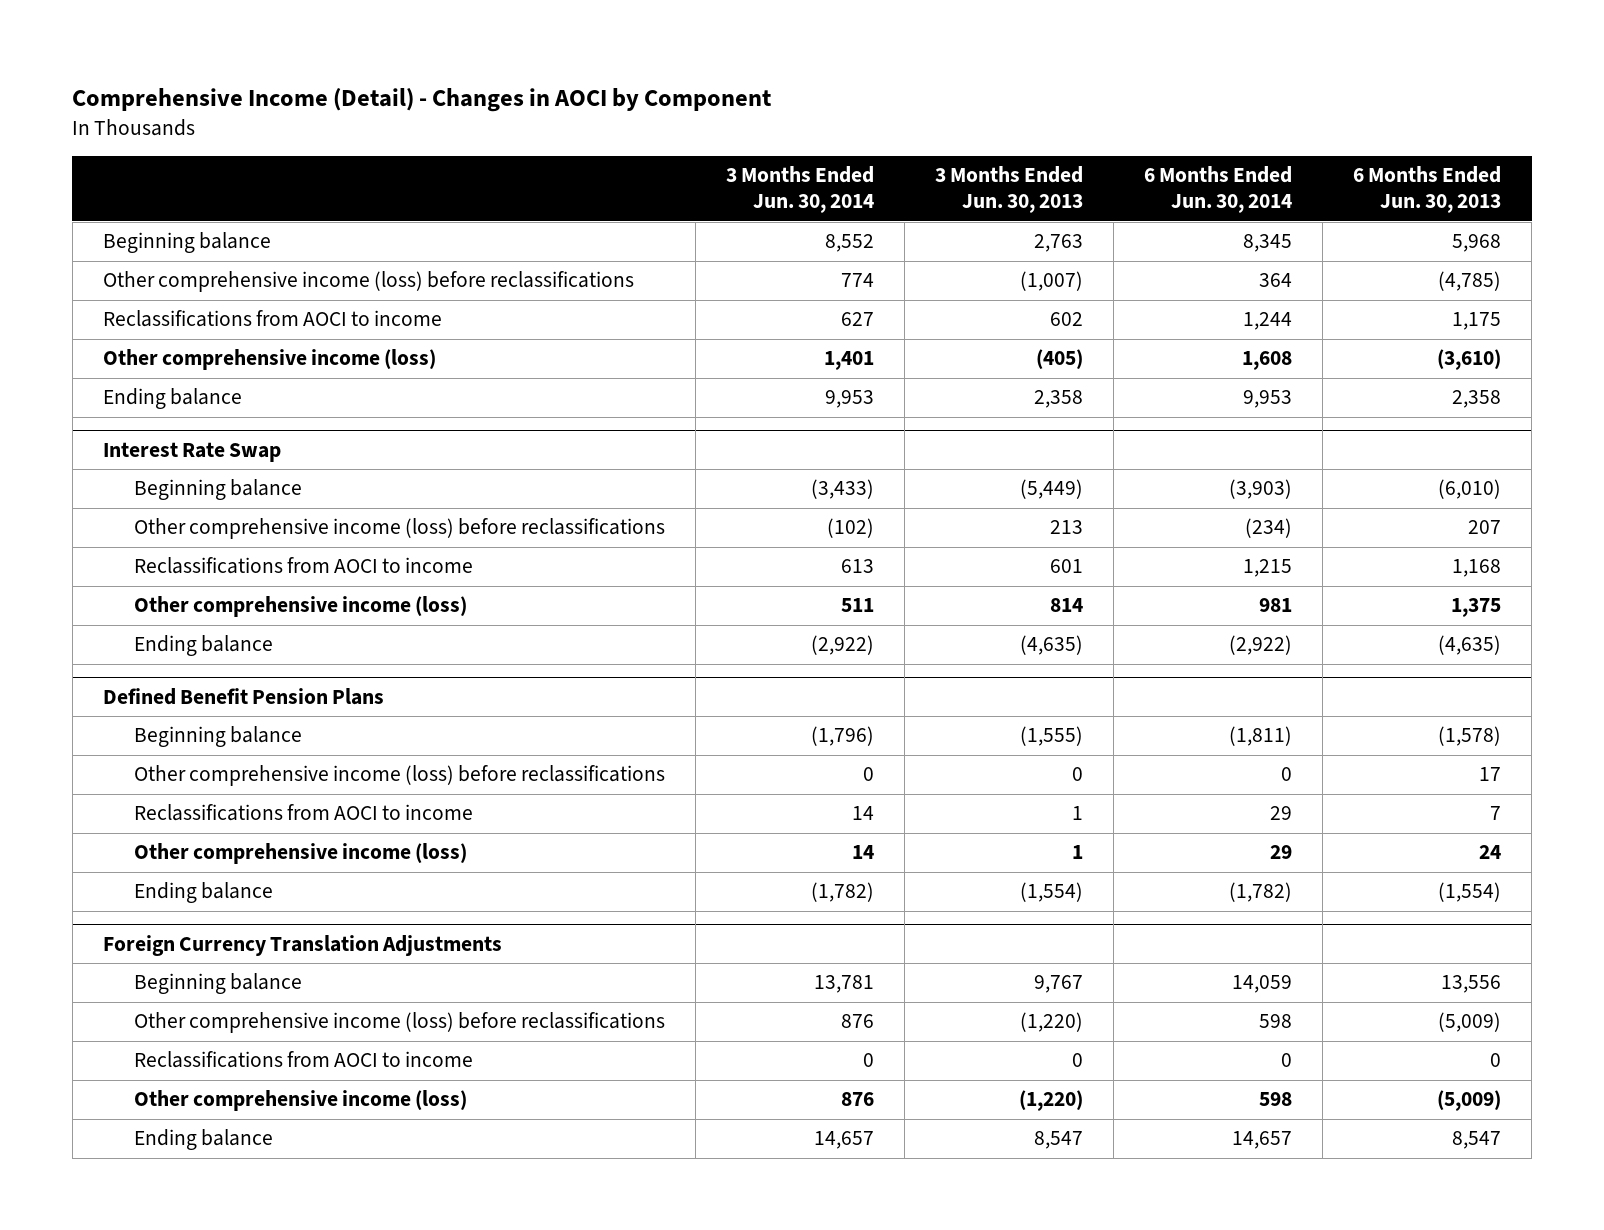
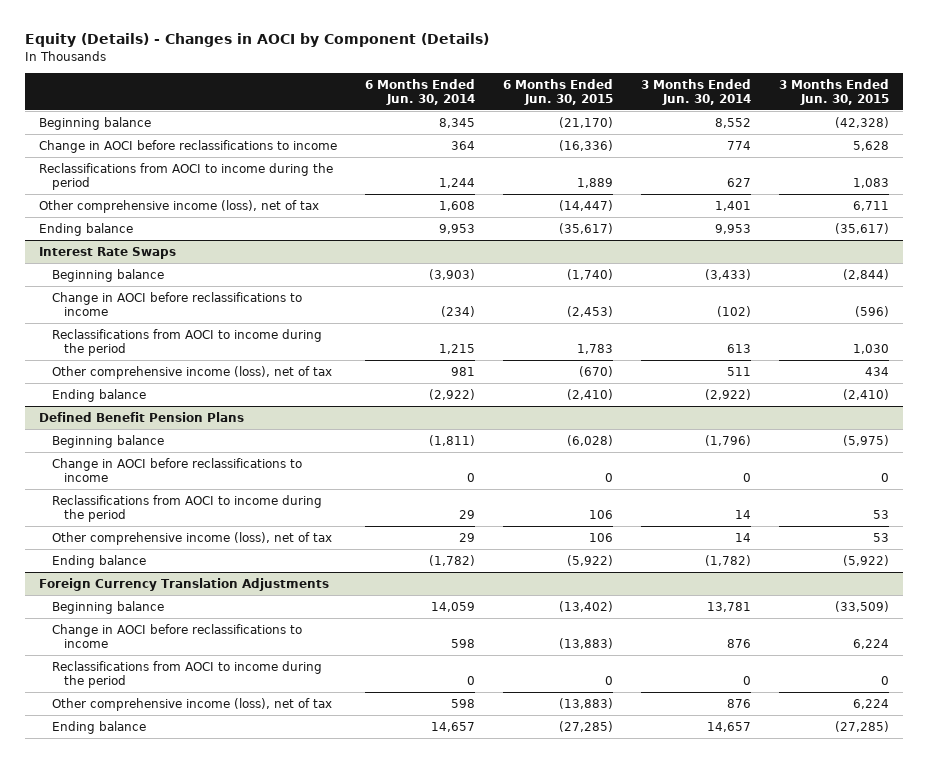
- Comprehensive Income (Detail) - Changes in AOCI by Component
+ Equity (Details) - Changes in AOCI by Component (Details)
- | 3 Months Ended Jun. 30, 2014 | 3 Months Ended Jun. 30, 2013 | 6 Months Ended Jun. 30, 2014 | 6 Months Ended Jun. 30, 2013
+ | 6 Months Ended Jun. 30, 2014 | 6 Months Ended Jun. 30, 2015 | 3 Months Ended Jun. 30, 2014 | 3 Months Ended Jun. 30, 2015
- Other comprehensive income (loss) before reclassifications | 774 | (1,007) | 364 | (4,785)
- Reclassifications from AOCI to income | 627 | 602 | 1,244 | 1,175
- Other comprehensive income (loss) | 1,401 | (405) | 1,608 | (3,610)
+ Change in AOCI before reclassifications to income | 364 | (16,336) | 774 | 5,628
+ Reclassifications from AOCI to income during the period | 1,244 | 1,889 | 627 | 1,083
+ Other comprehensive income (loss), net of tax | 1,608 | (14,447) | 1,401 | 6,711
- Interest Rate Swap
+ Interest Rate Swaps
- Other comprehensive income (loss) before reclassifications | (102) | 213 | (234) | 207
- Reclassifications from AOCI to income | 613 | 601 | 1,215 | 1,168
- Other comprehensive income (loss) | 511 | 814 | 981 | 1,375
+ Change in AOCI before reclassifications to income | (234) | (2,453) | (102) | (596)
+ Reclassifications from AOCI to income during the period | 1,215 | 1,783 | 613 | 1,030
+ Other comprehensive income (loss), net of tax | 981 | (670) | 511 | 434
@ Defined Benefit Pension Plans
- Other comprehensive income (loss) before reclassifications | 0 | 0 | 0 | 17
- Reclassifications from AOCI to income | 14 | 1 | 29 | 7
- Other comprehensive income (loss) | 14 | 1 | 29 | 24
+ Change in AOCI before reclassifications to income | 0 | 0 | 0 | 0
+ Reclassifications from AOCI to income during the period | 29 | 106 | 14 | 53
+ Other comprehensive income (loss), net of tax | 29 | 106 | 14 | 53
@ Foreign Currency Translation Adjustments
- Other comprehensive income (loss) before reclassifications | 876 | (1,220) | 598 | (5,009)
- Reclassifications from AOCI to income | 0 | 0 | 0 | 0
- Other comprehensive income (loss) | 876 | (1,220) | 598 | (5,009)
+ Change in AOCI before reclassifications to income | 598 | (13,883) | 876 | 6,224
+ Reclassifications from AOCI to income during the period | 0 | 0 | 0 | 0
+ Other comprehensive income (loss), net of tax | 598 | (13,883) | 876 | 6,224

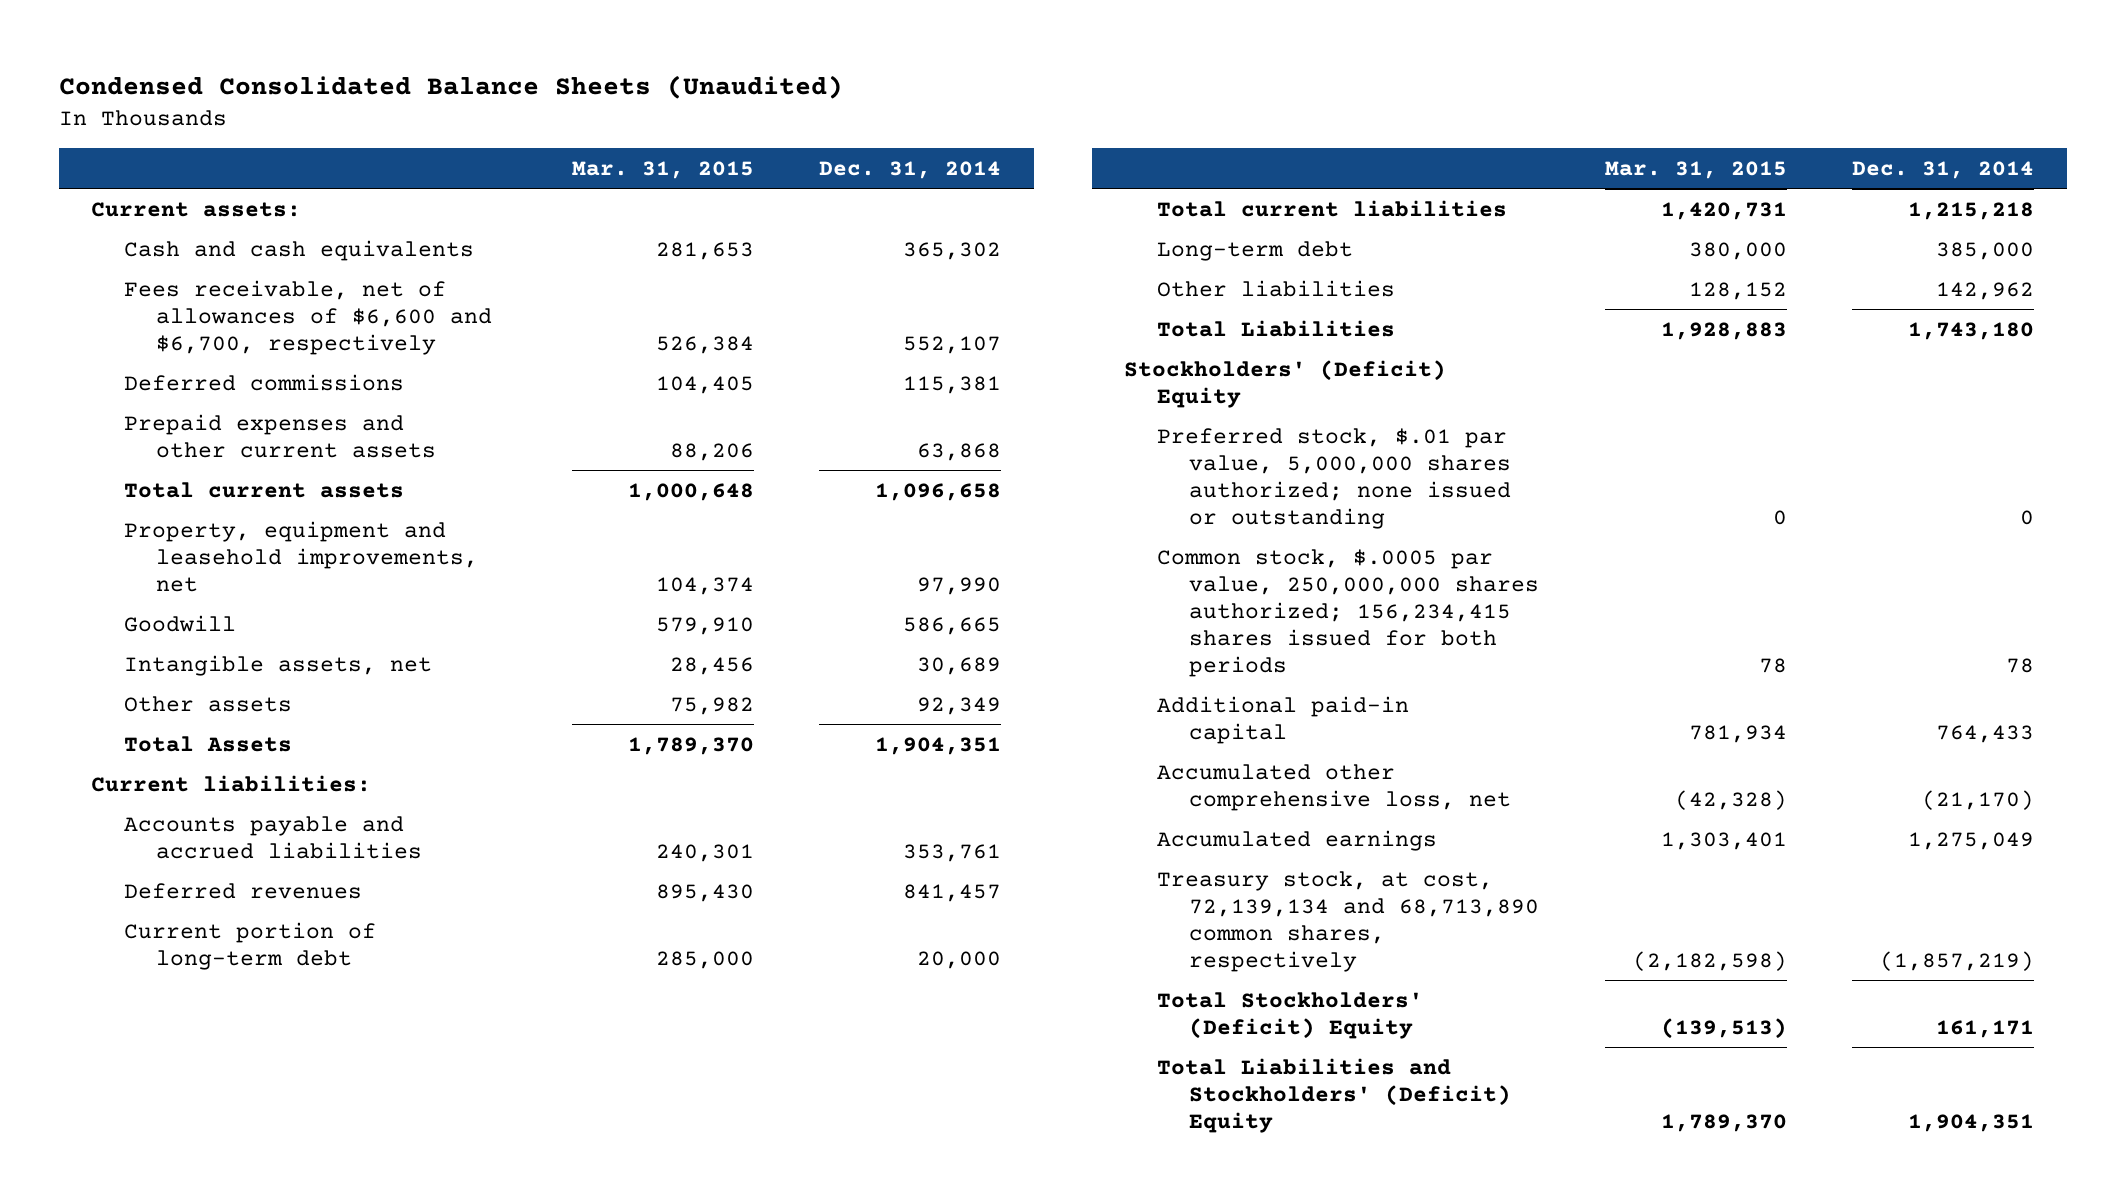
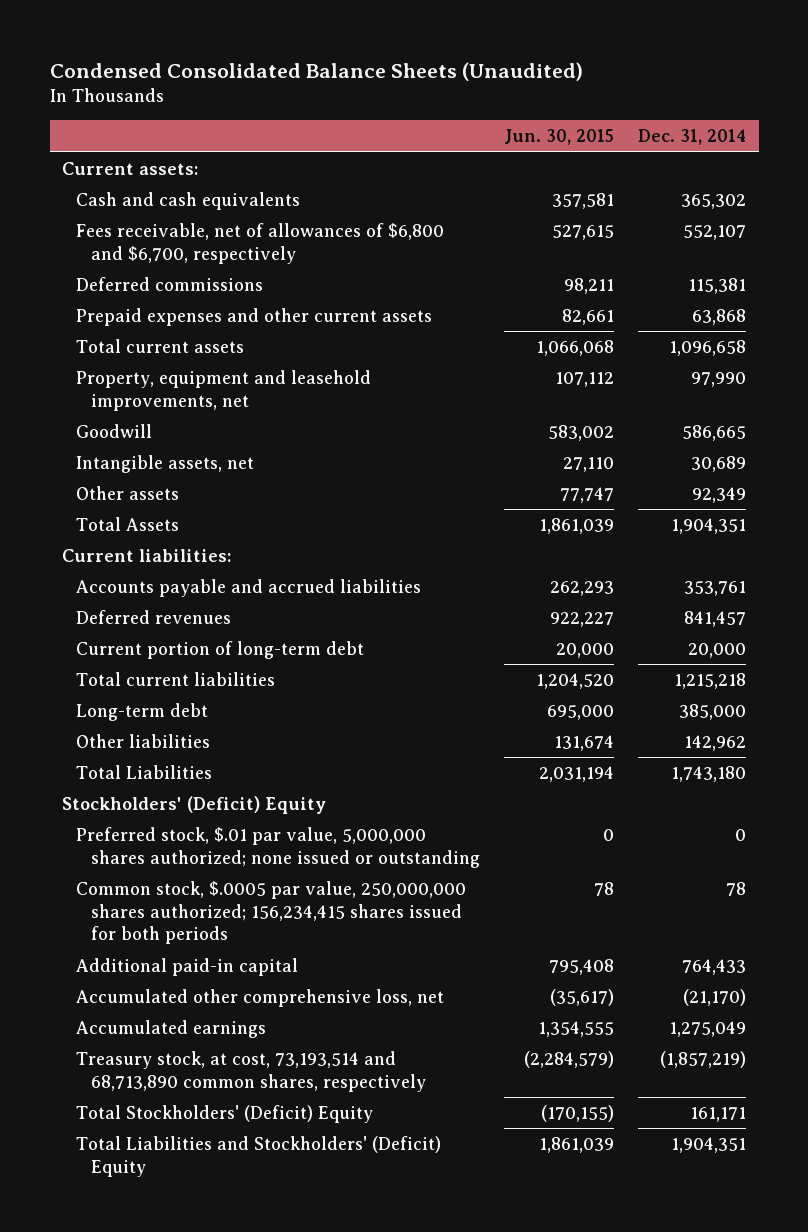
- | Mar. 31, 2015 | Dec. 31, 2014
+ | Jun. 30, 2015 | Dec. 31, 2014
- Fees receivable, net of allowances of $6,600 and $6,700, respectively | 526,384 | 552,107
+ Fees receivable, net of allowances of $6,800 and $6,700, respectively | 527,615 | 552,107
- Treasury stock, at cost, 72,139,134 and 68,713,890 common shares, respectively | (2,182,598) | (1,857,219)
+ Treasury stock, at cost, 73,193,514 and 68,713,890 common shares, respectively | (2,284,579) | (1,857,219)

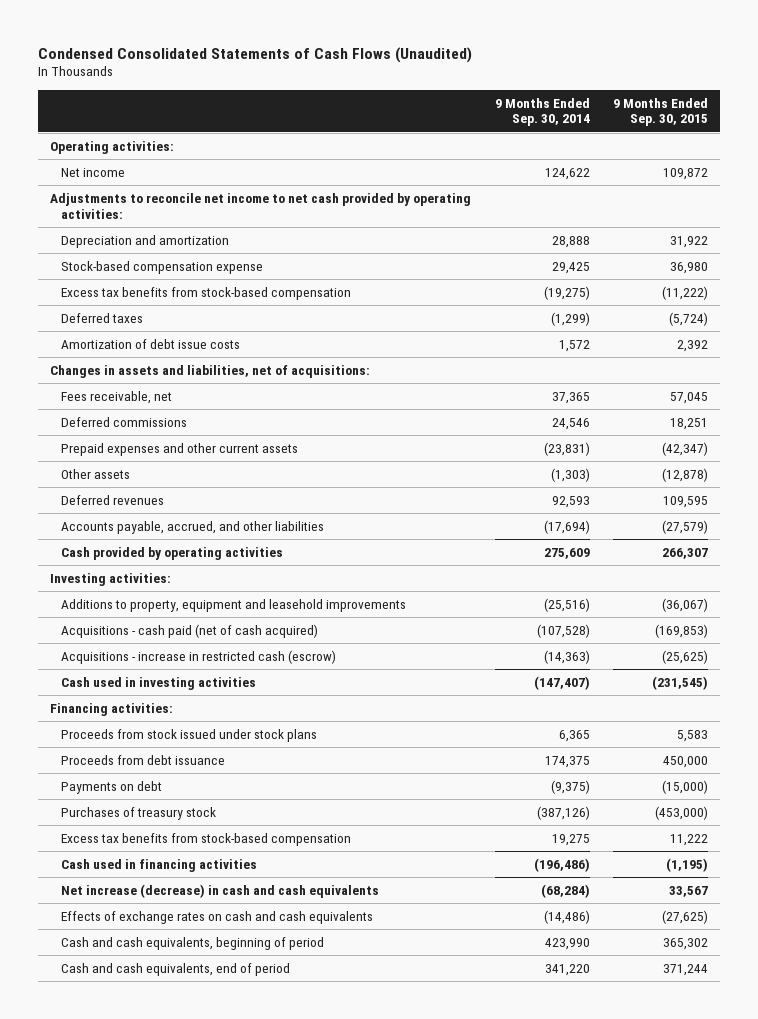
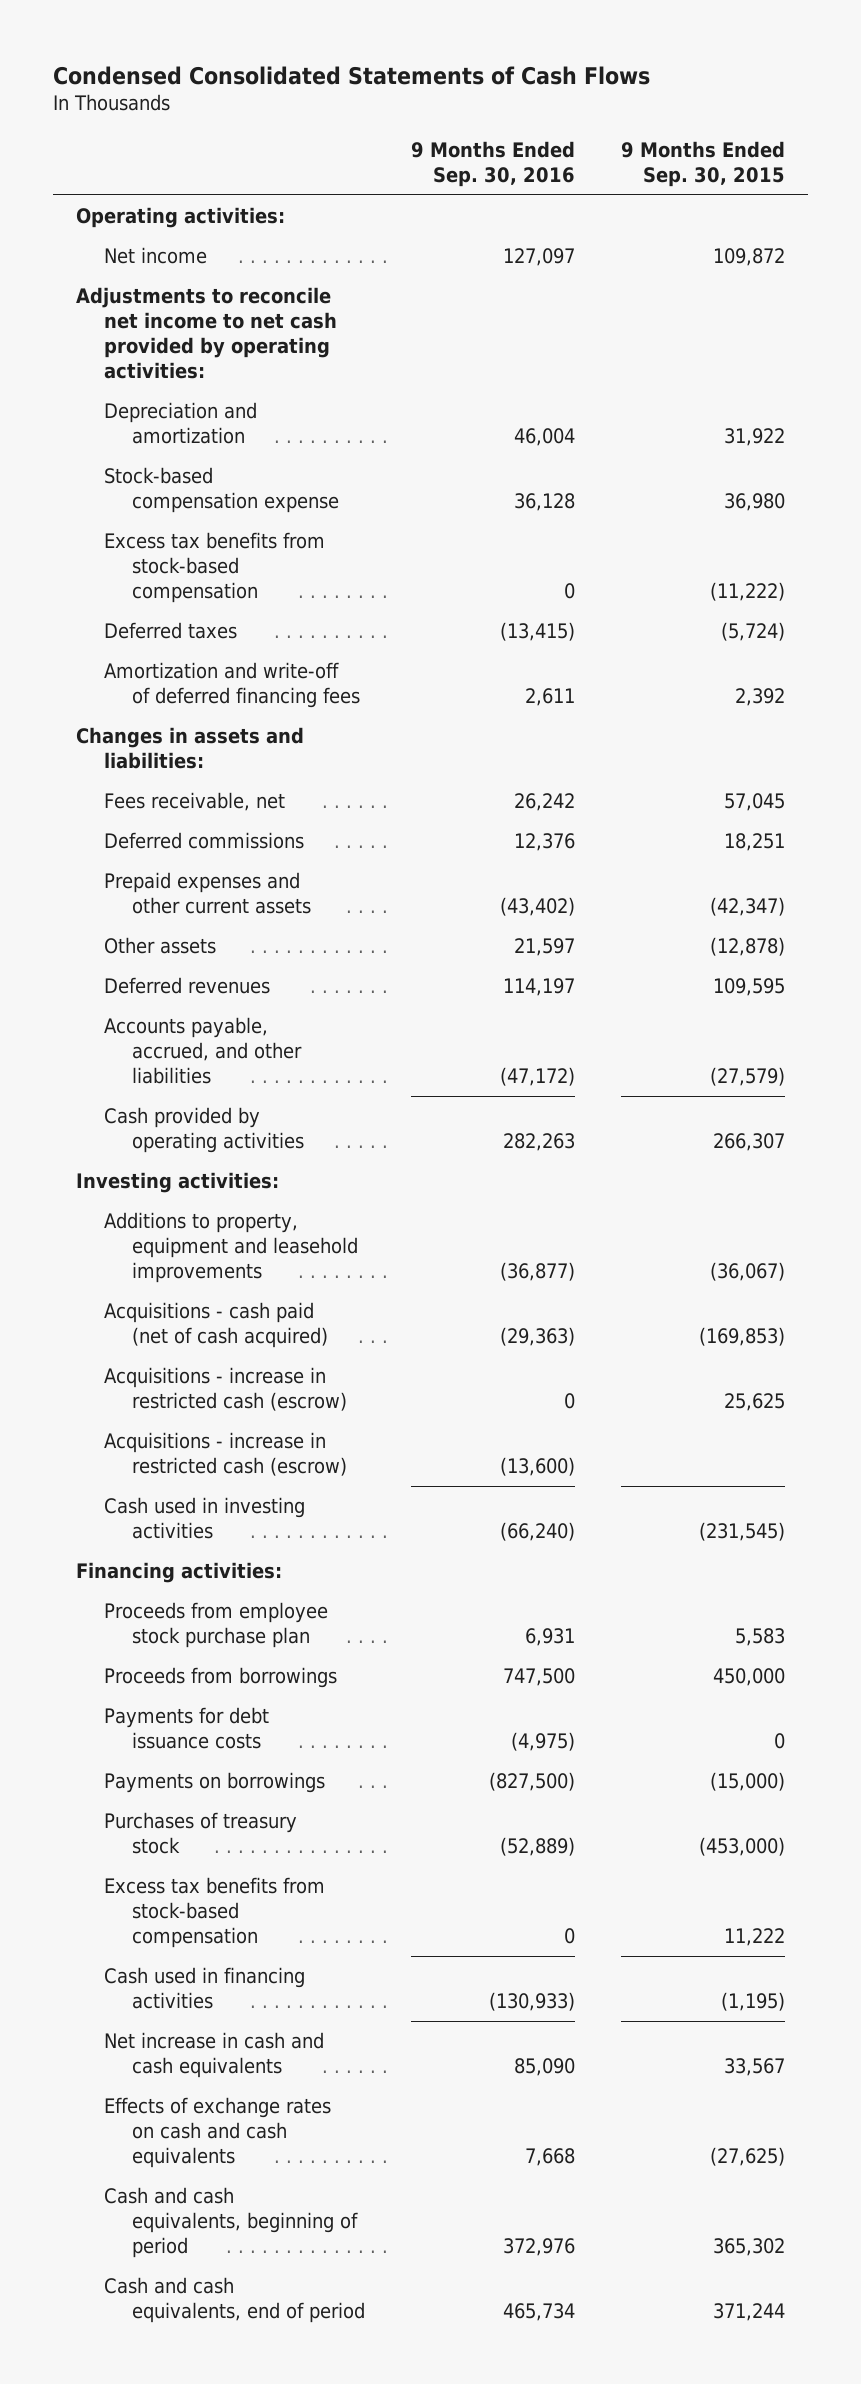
- Condensed Consolidated Statements of Cash Flows (Unaudited)
+ Condensed Consolidated Statements of Cash Flows
- | 9 Months Ended Sep. 30, 2014 | 9 Months Ended Sep. 30, 2015
+ | 9 Months Ended Sep. 30, 2016 | 9 Months Ended Sep. 30, 2015
- Amortization of debt issue costs | 1,572 | 2,392
- Changes in assets and liabilities, net of acquisitions:
+ Amortization and write-off of deferred financing fees | 2,611 | 2,392
+ Changes in assets and liabilities:
- Acquisitions - increase in restricted cash (escrow) | (14,363) | (25,625)
+ Acquisitions - increase in restricted cash (escrow) | 0 | 25,625
+ Acquisitions - increase in restricted cash (escrow) | (13,600) |
- Proceeds from stock issued under stock plans | 6,365 | 5,583
- Proceeds from debt issuance | 174,375 | 450,000
- Payments on debt | (9,375) | (15,000)
+ Proceeds from employee stock purchase plan | 6,931 | 5,583
+ Proceeds from borrowings | 747,500 | 450,000
+ Payments for debt issuance costs | (4,975) | 0
+ Payments on borrowings | (827,500) | (15,000)
- Net increase (decrease) in cash and cash equivalents | (68,284) | 33,567
+ Net increase in cash and cash equivalents | 85,090 | 33,567

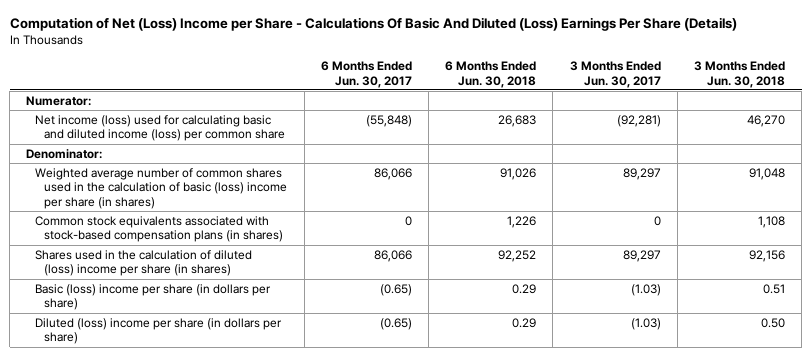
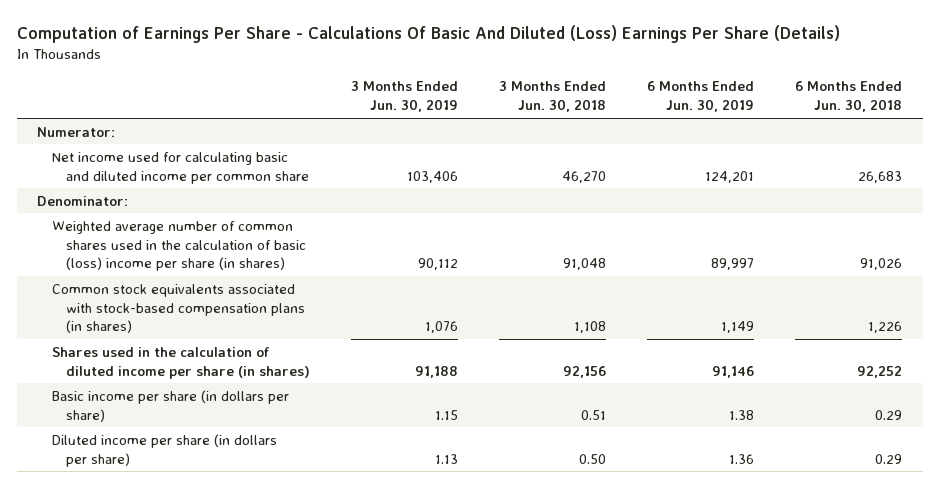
- Computation of Net (Loss) Income per Share - Calculations Of Basic And Diluted (Loss) Earnings Per Share (Details)
+ Computation of Earnings Per Share - Calculations Of Basic And Diluted (Loss) Earnings Per Share (Details)
- | 6 Months Ended Jun. 30, 2017 | 6 Months Ended Jun. 30, 2018 | 3 Months Ended Jun. 30, 2017 | 3 Months Ended Jun. 30, 2018
+ | 3 Months Ended Jun. 30, 2019 | 3 Months Ended Jun. 30, 2018 | 6 Months Ended Jun. 30, 2019 | 6 Months Ended Jun. 30, 2018
- Net income (loss) used for calculating basic and diluted income (loss) per common share | (55,848) | 26,683 | (92,281) | 46,270
+ Net income used for calculating basic and diluted income per common share | 103,406 | 46,270 | 124,201 | 26,683
- Shares used in the calculation of diluted (loss) income per share (in shares) | 86,066 | 92,252 | 89,297 | 92,156
- Basic (loss) income per share (in dollars per share) | (0.65) | 0.29 | (1.03) | 0.51
- Diluted (loss) income per share (in dollars per share) | (0.65) | 0.29 | (1.03) | 0.50
+ Shares used in the calculation of diluted income per share (in shares) | 91,188 | 92,156 | 91,146 | 92,252
+ Basic income per share (in dollars per share) | 1.15 | 0.51 | 1.38 | 0.29
+ Diluted income per share (in dollars per share) | 1.13 | 0.50 | 1.36 | 0.29

